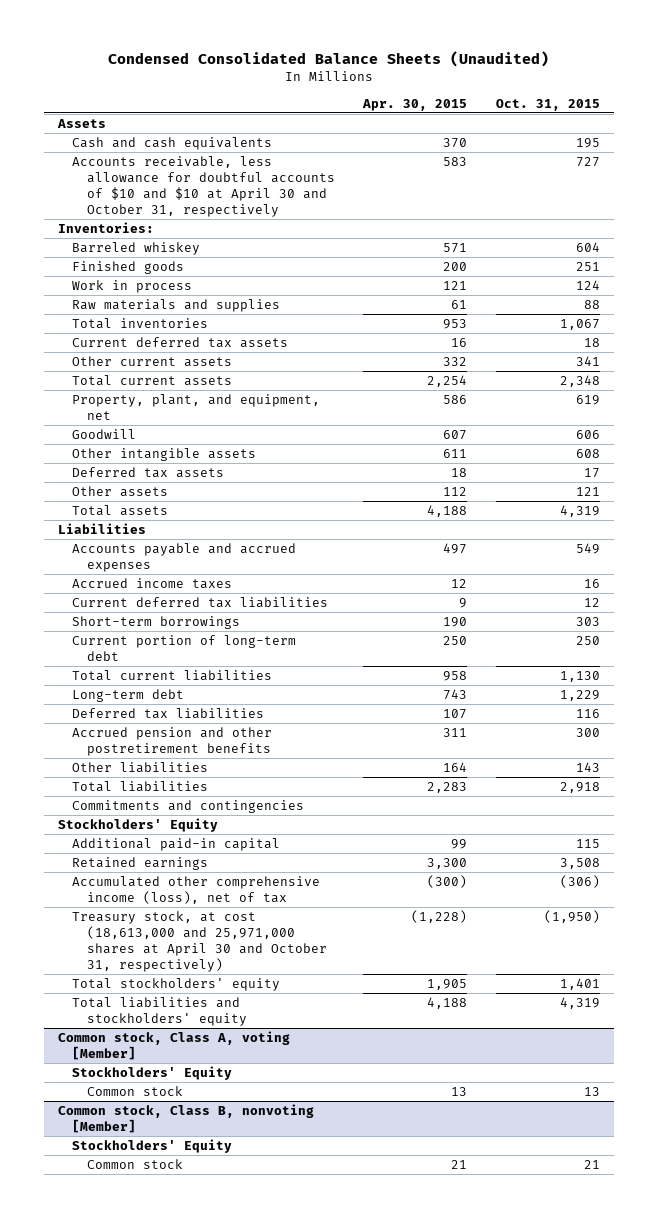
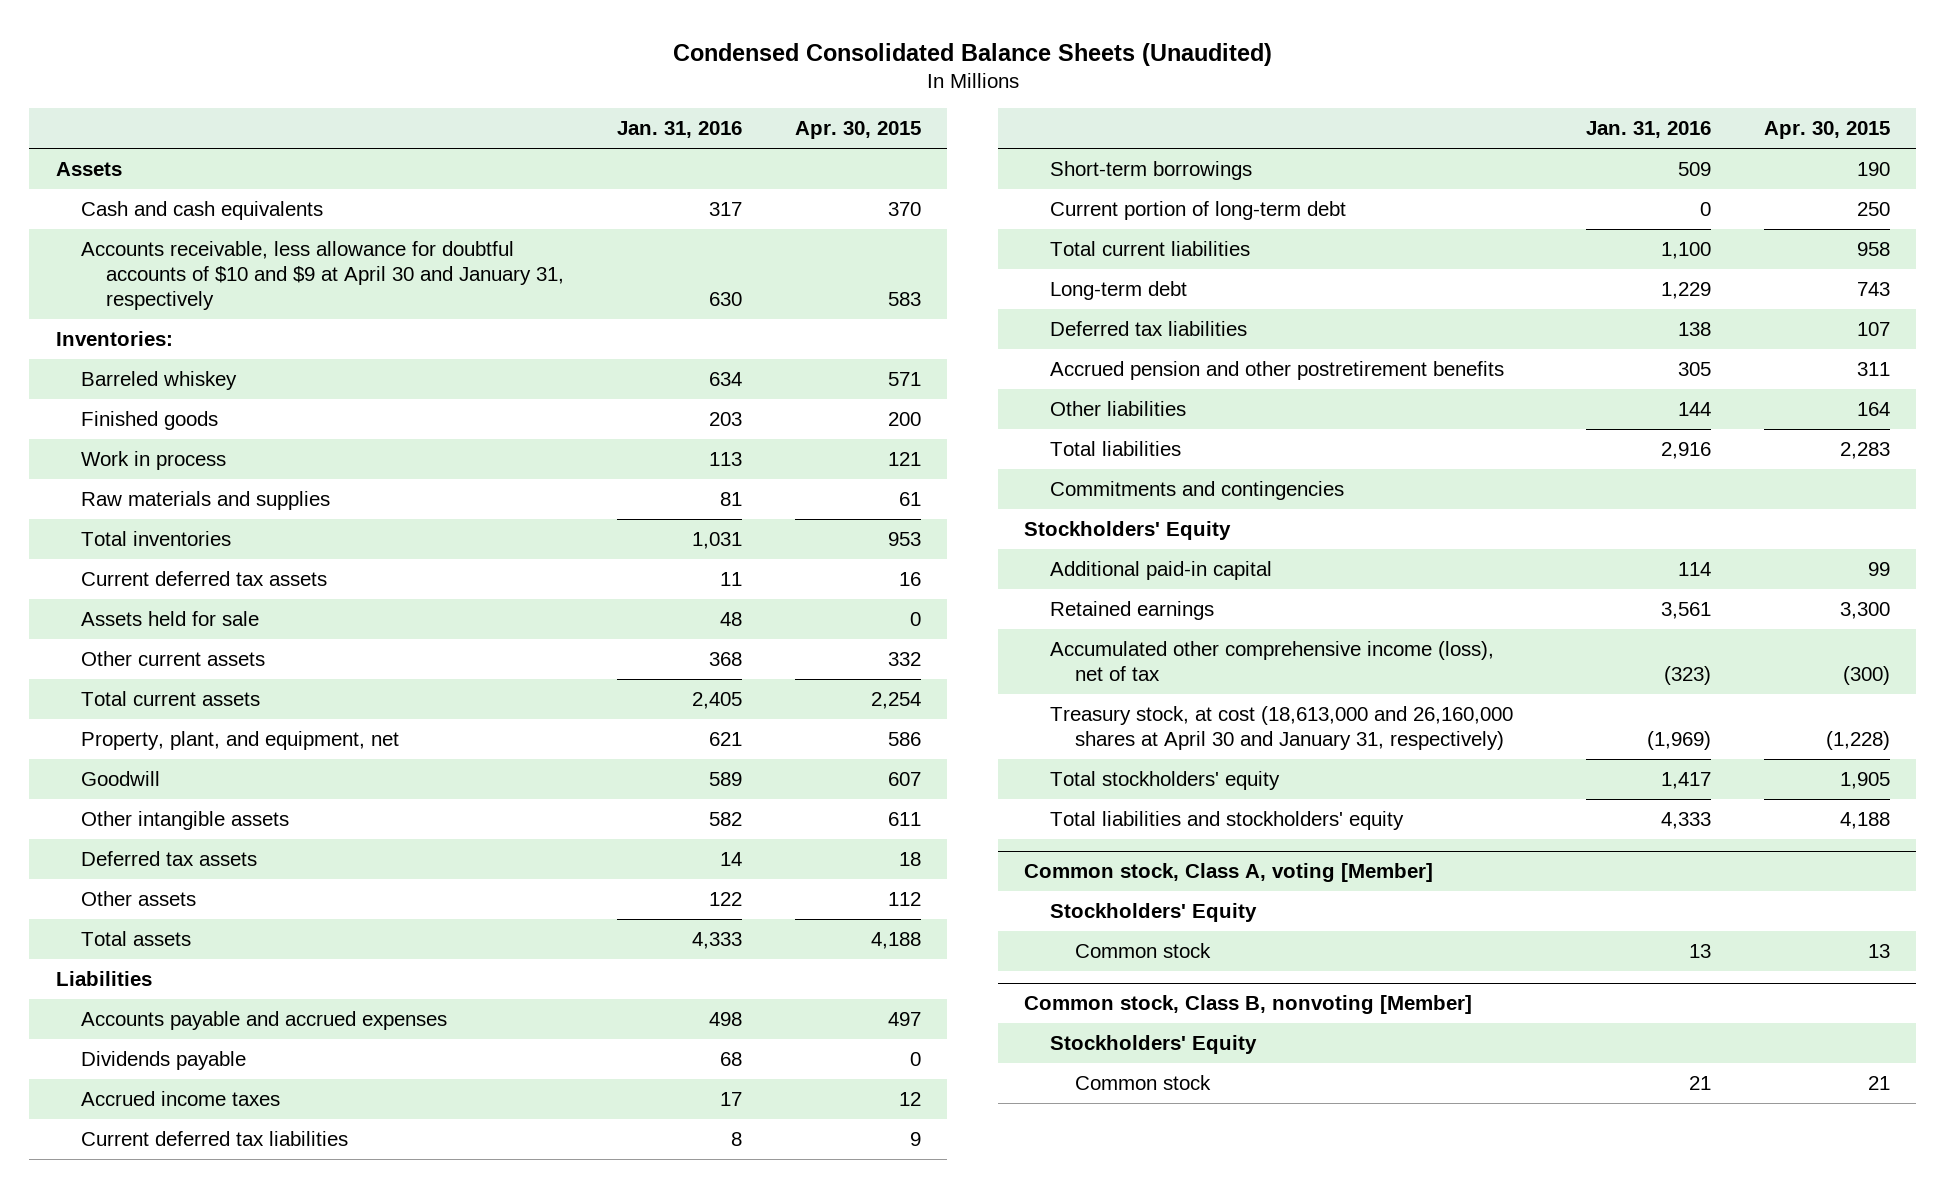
- | Apr. 30, 2015 | Oct. 31, 2015
+ | Jan. 31, 2016 | Apr. 30, 2015
- Accounts receivable, less allowance for doubtful accounts of $10 and $10 at April 30 and October 31, respectively | 583 | 727
+ Accounts receivable, less allowance for doubtful accounts of $10 and $9 at April 30 and January 31, respectively | 630 | 583
+ Assets held for sale | 48 | 0
+ Dividends payable | 68 | 0
- Treasury stock, at cost (18,613,000 and 25,971,000 shares at April 30 and October 31, respectively) | (1,228) | (1,950)
+ Treasury stock, at cost (18,613,000 and 26,160,000 shares at April 30 and January 31, respectively) | (1,969) | (1,228)

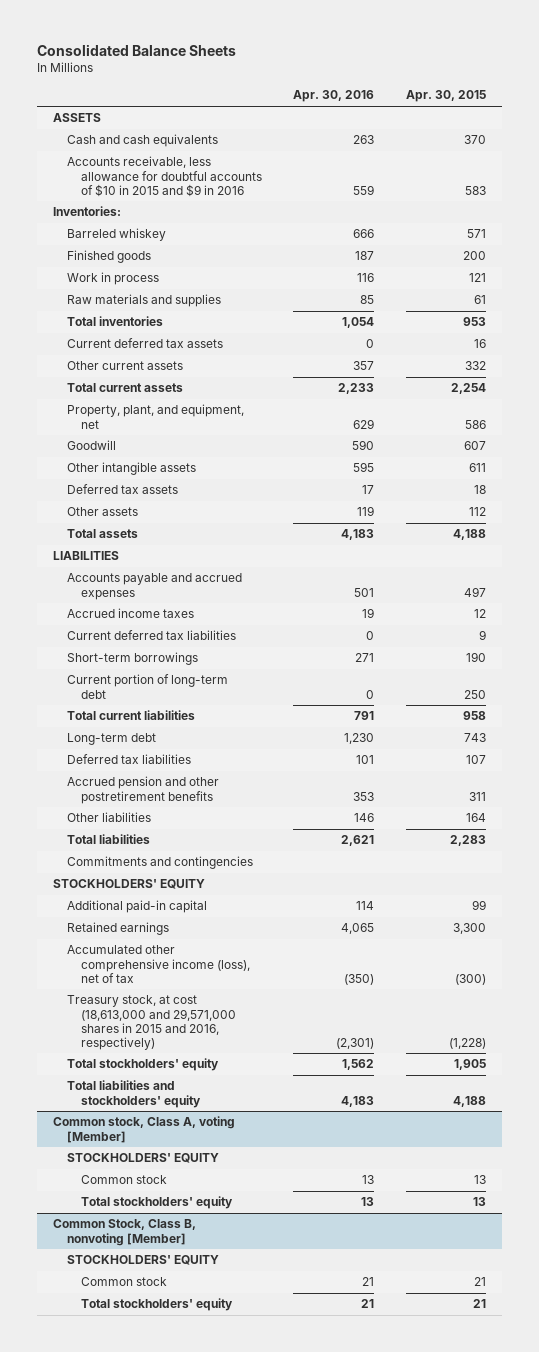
- Condensed Consolidated Balance Sheets (Unaudited)
+ Consolidated Balance Sheets
- | Jan. 31, 2016 | Apr. 30, 2015
+ | Apr. 30, 2016 | Apr. 30, 2015
- Assets
+ ASSETS
- Accounts receivable, less allowance for doubtful accounts of $10 and $9 at April 30 and January 31, respectively | 630 | 583
+ Accounts receivable, less allowance for doubtful accounts of $10 in 2015 and $9 in 2016 | 559 | 583
- Assets held for sale | 48 | 0
- Liabilities
+ LIABILITIES
- Dividends payable | 68 | 0
- Stockholders' Equity
+ STOCKHOLDERS' EQUITY
- Treasury stock, at cost (18,613,000 and 26,160,000 shares at April 30 and January 31, respectively) | (1,969) | (1,228)
+ Treasury stock, at cost (18,613,000 and 29,571,000 shares in 2015 and 2016, respectively) | (2,301) | (1,228)
@ Common stock, Class A, voting [Member]
- Stockholders' Equity
+ STOCKHOLDERS' EQUITY
- Common stock, Class B, nonvoting [Member]
- Stockholders' Equity
@ Common stock, Class A, voting [Member]
+ Total stockholders' equity | 13 | 13
+ Common Stock, Class B, nonvoting [Member]
+ STOCKHOLDERS' EQUITY
+ Total stockholders' equity | 21 | 21

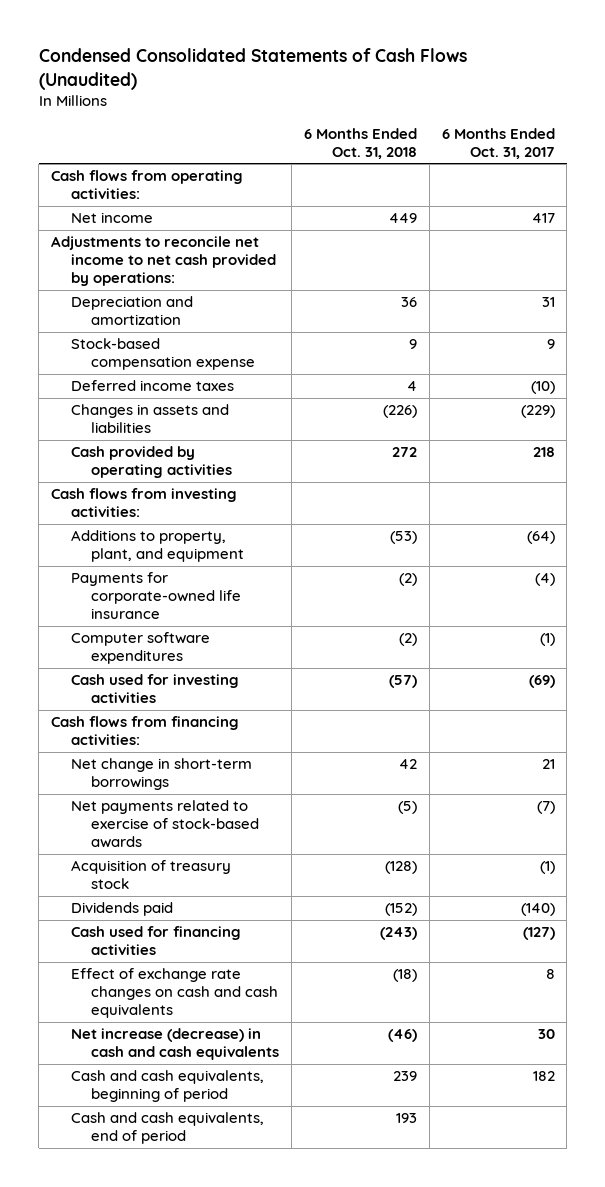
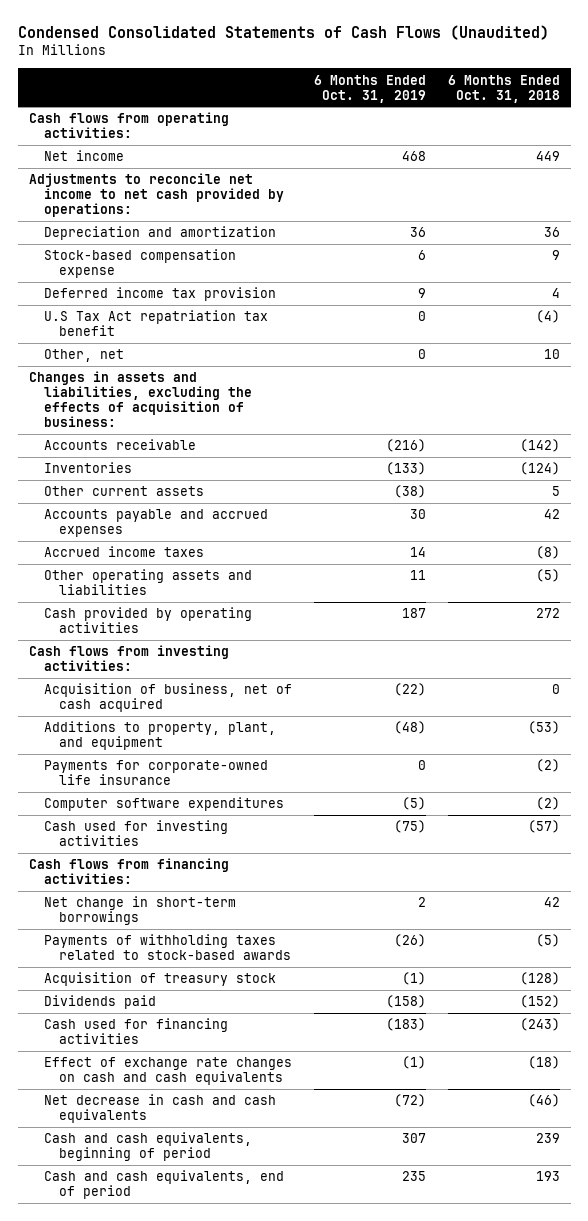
- | 6 Months Ended Oct. 31, 2018 | 6 Months Ended Oct. 31, 2017
+ | 6 Months Ended Oct. 31, 2019 | 6 Months Ended Oct. 31, 2018
- Deferred income taxes | 4 | (10)
- Changes in assets and liabilities | (226) | (229)
+ Deferred income tax provision | 9 | 4
+ U.S Tax Act repatriation tax benefit | 0 | (4)
+ Other, net | 0 | 10
+ Changes in assets and liabilities, excluding the effects of acquisition of business:
+ Accounts receivable | (216) | (142)
+ Inventories | (133) | (124)
+ Other current assets | (38) | 5
+ Accounts payable and accrued expenses | 30 | 42
+ Accrued income taxes | 14 | (8)
+ Other operating assets and liabilities | 11 | (5)
+ Acquisition of business, net of cash acquired | (22) | 0
- Net payments related to exercise of stock-based awards | (5) | (7)
+ Payments of withholding taxes related to stock-based awards | (26) | (5)
- Net increase (decrease) in cash and cash equivalents | (46) | 30
+ Net decrease in cash and cash equivalents | (72) | (46)

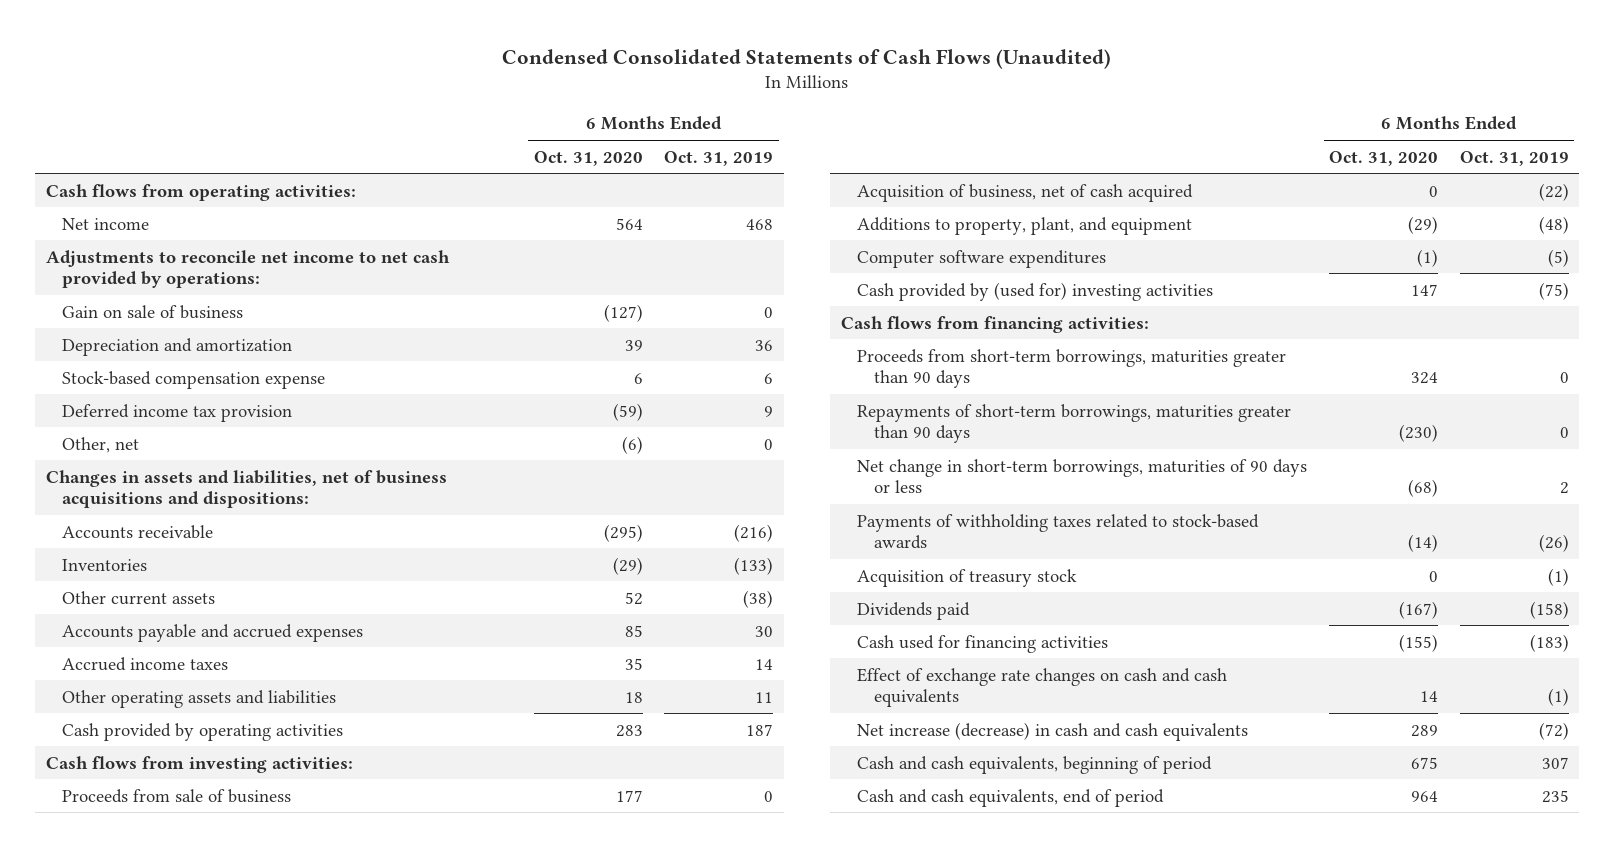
- | 6 Months Ended Oct. 31, 2019 | 6 Months Ended Oct. 31, 2018
+ | 6 Months Ended Oct. 31, 2020 | 6 Months Ended Oct. 31, 2019
+ Gain on sale of business | (127) | 0
- U.S Tax Act repatriation tax benefit | 0 | (4)
- Changes in assets and liabilities, excluding the effects of acquisition of business:
+ Changes in assets and liabilities, net of business acquisitions and dispositions:
+ Proceeds from sale of business | 177 | 0
- Payments for corporate-owned life insurance | 0 | (2)
- Cash used for investing activities | (75) | (57)
+ Cash provided by (used for) investing activities | 147 | (75)
- Net change in short-term borrowings | 2 | 42
+ Proceeds from short-term borrowings, maturities greater than 90 days | 324 | 0
+ Repayments of short-term borrowings, maturities greater than 90 days | (230) | 0
+ Net change in short-term borrowings, maturities of 90 days or less | (68) | 2
- Net decrease in cash and cash equivalents | (72) | (46)
+ Net increase (decrease) in cash and cash equivalents | 289 | (72)

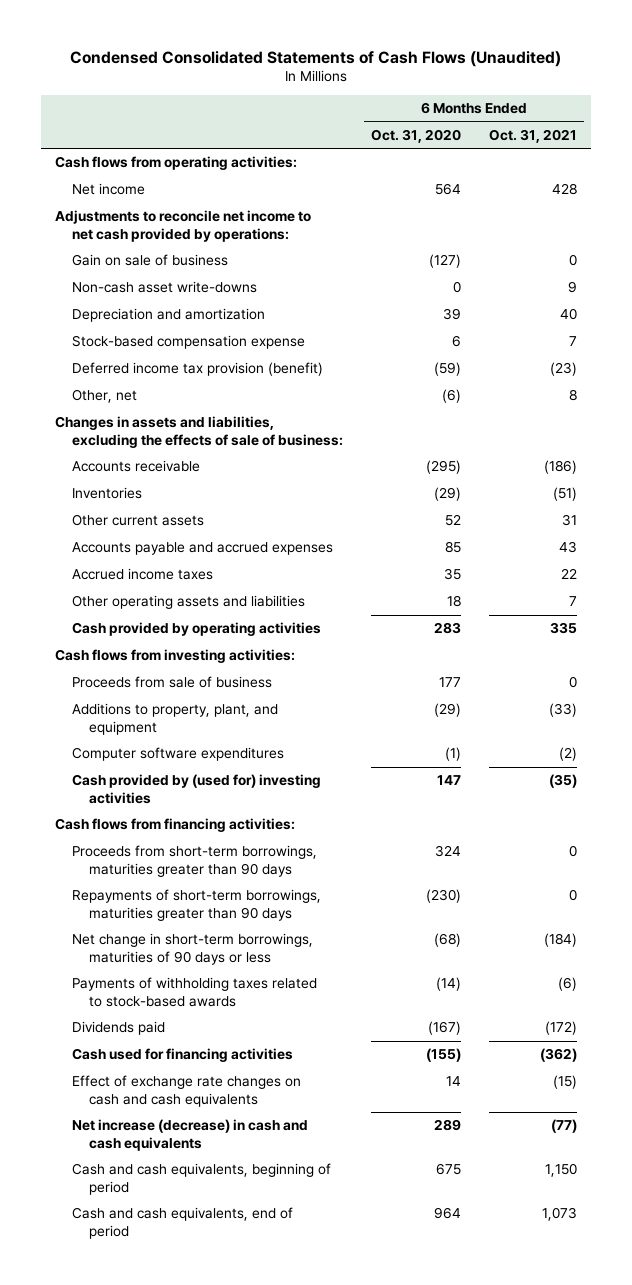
- | 6 Months Ended Oct. 31, 2020 | 6 Months Ended Oct. 31, 2019
+ | 6 Months Ended Oct. 31, 2020 | 6 Months Ended Oct. 31, 2021
+ Non-cash asset write-downs | 0 | 9
- Deferred income tax provision | (59) | 9
+ Deferred income tax provision (benefit) | (59) | (23)
- Changes in assets and liabilities, net of business acquisitions and dispositions:
+ Changes in assets and liabilities, excluding the effects of sale of business:
- Acquisition of business, net of cash acquired | 0 | (22)
- Acquisition of treasury stock | 0 | (1)

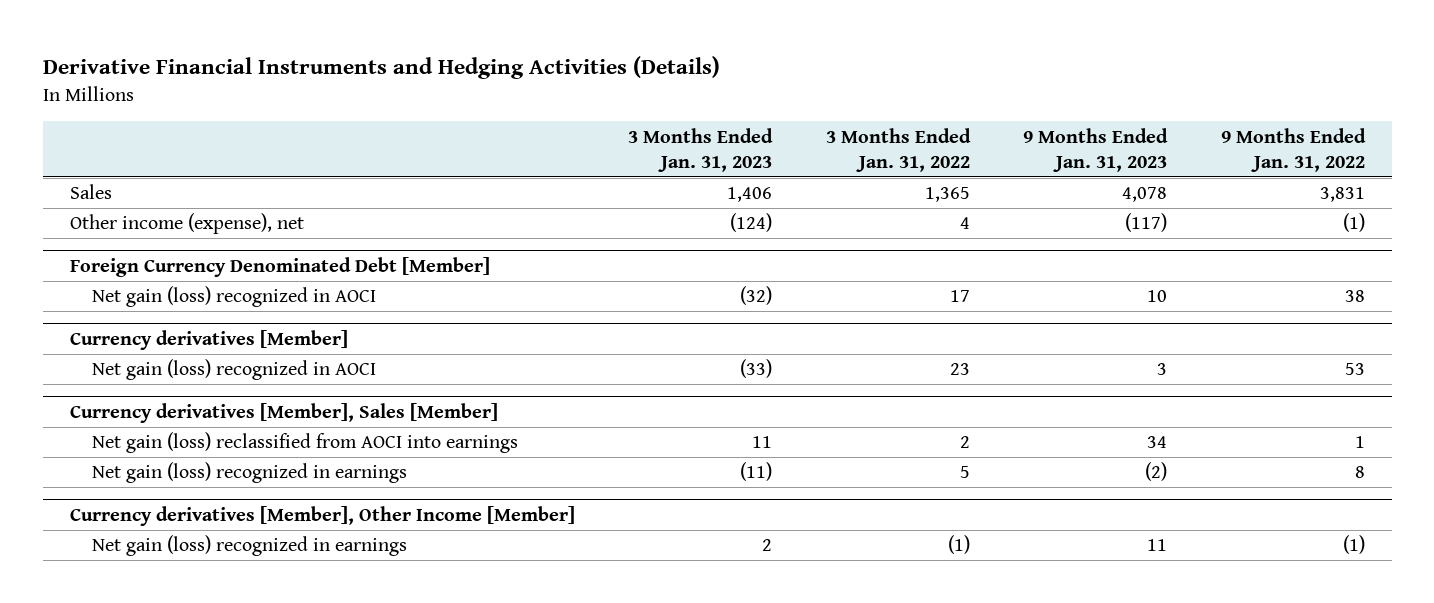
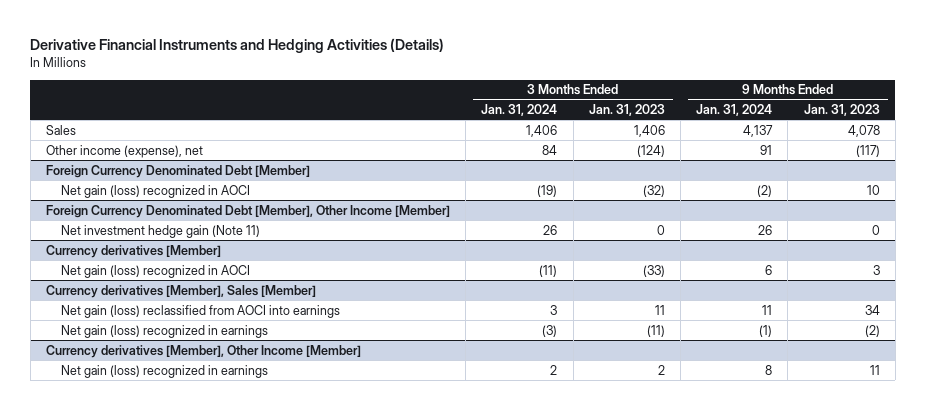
- | 3 Months Ended Jan. 31, 2023 | 3 Months Ended Jan. 31, 2022 | 9 Months Ended Jan. 31, 2023 | 9 Months Ended Jan. 31, 2022
+ | 3 Months Ended Jan. 31, 2024 | 3 Months Ended Jan. 31, 2023 | 9 Months Ended Jan. 31, 2024 | 9 Months Ended Jan. 31, 2023
+ Foreign Currency Denominated Debt [Member], Other Income [Member]
+ Net investment hedge gain (Note 11) | 26 | 0 | 26 | 0

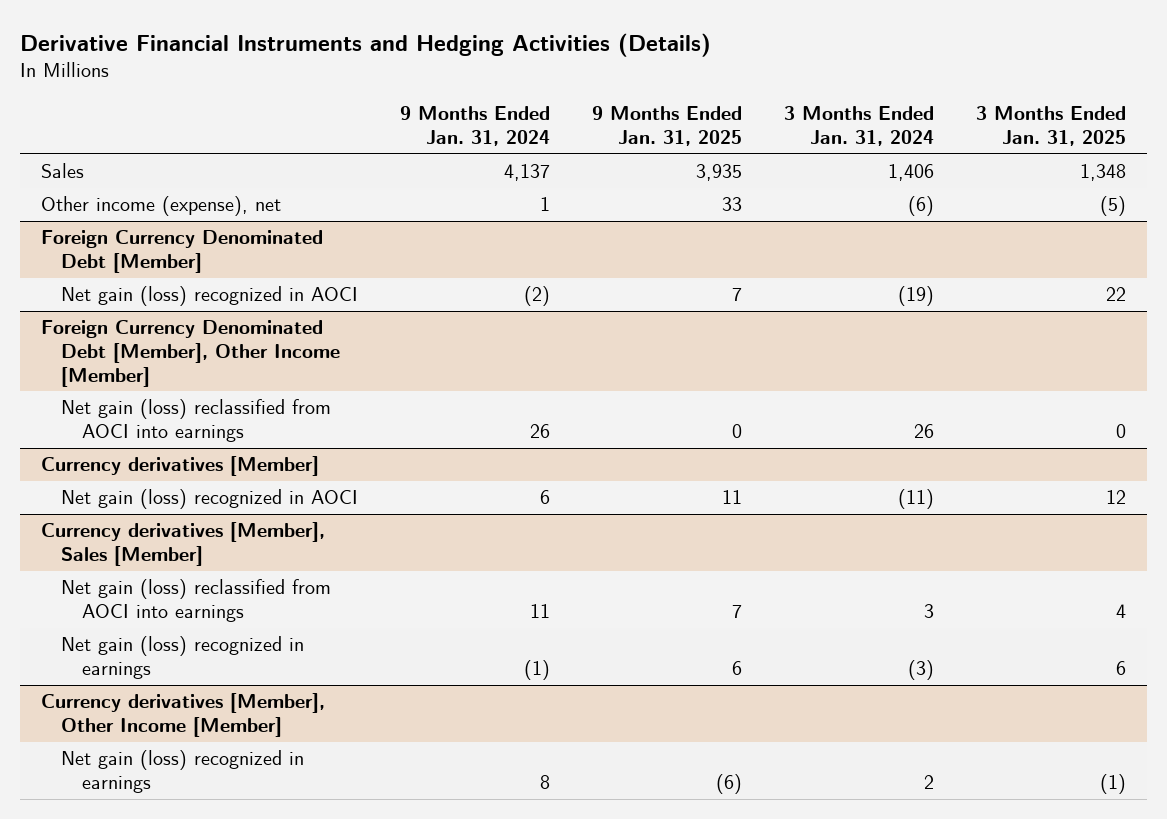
- | 3 Months Ended Jan. 31, 2024 | 3 Months Ended Jan. 31, 2023 | 9 Months Ended Jan. 31, 2024 | 9 Months Ended Jan. 31, 2023
+ | 9 Months Ended Jan. 31, 2024 | 9 Months Ended Jan. 31, 2025 | 3 Months Ended Jan. 31, 2024 | 3 Months Ended Jan. 31, 2025
- Other income (expense), net | 84 | (124) | 91 | (117)
+ Other income (expense), net | 1 | 33 | (6) | (5)
@ Foreign Currency Denominated Debt [Member], Other Income [Member]
- Net investment hedge gain (Note 11) | 26 | 0 | 26 | 0
+ Net gain (loss) reclassified from AOCI into earnings | 26 | 0 | 26 | 0

